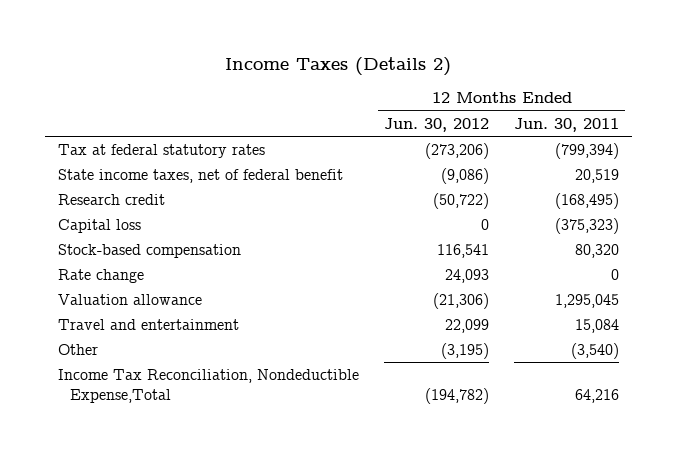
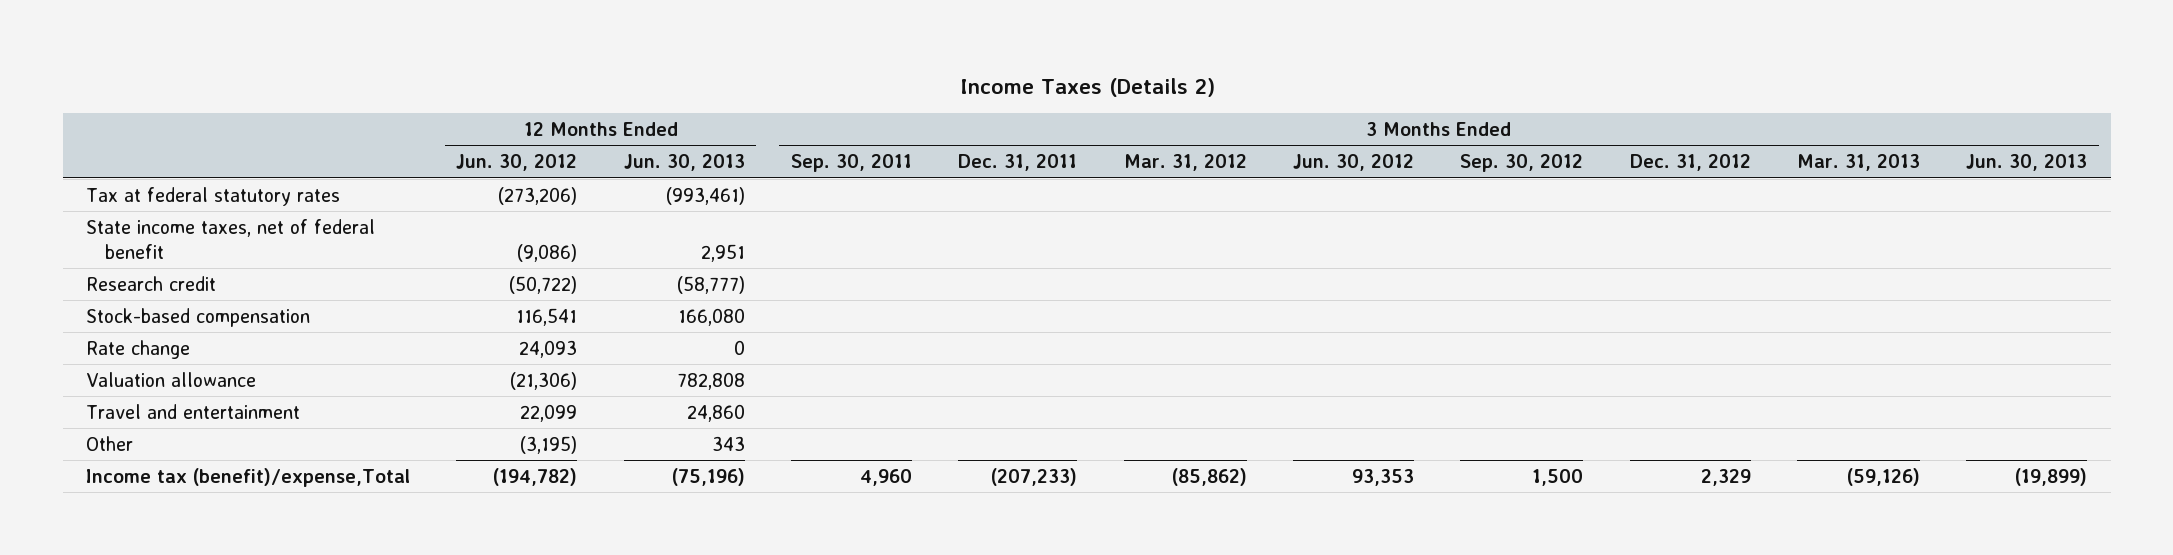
- | 12 Months Ended Jun. 30, 2012 | 12 Months Ended Jun. 30, 2011
+ | 12 Months Ended Jun. 30, 2012 | 12 Months Ended Jun. 30, 2013 | 3 Months Ended Sep. 30, 2011 | 3 Months Ended Dec. 31, 2011 | 3 Months Ended Mar. 31, 2012 | 3 Months Ended Jun. 30, 2012 | 3 Months Ended Sep. 30, 2012 | 3 Months Ended Dec. 31, 2012 | 3 Months Ended Mar. 31, 2013 | 3 Months Ended Jun. 30, 2013
- Capital loss | 0 | (375,323)
- Income Tax Reconciliation, Nondeductible Expense,Total | (194,782) | 64,216
+ Income tax (benefit)/expense,Total | (194,782) | (75,196) | 4,960 | (207,233) | (85,862) | 93,353 | 1,500 | 2,329 | (59,126) | (19,899)

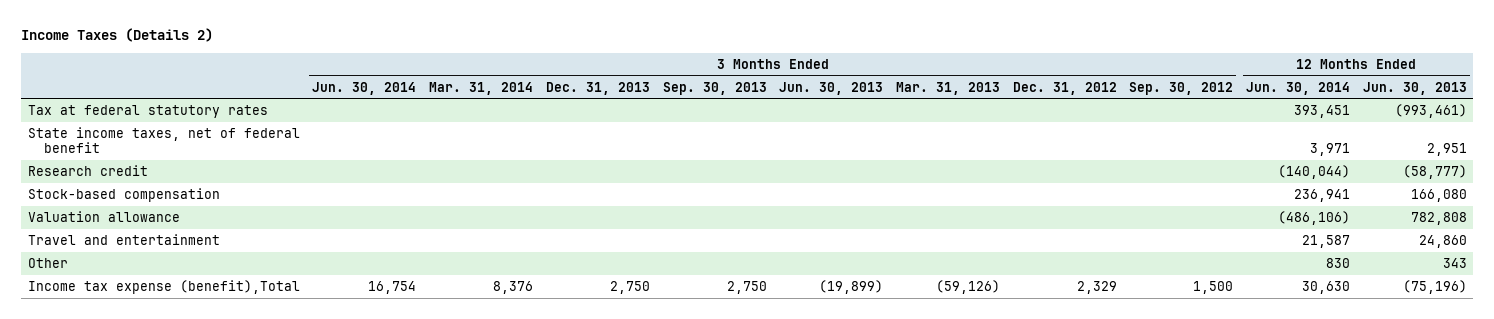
- | 12 Months Ended Jun. 30, 2012 | 12 Months Ended Jun. 30, 2013 | 3 Months Ended Sep. 30, 2011 | 3 Months Ended Dec. 31, 2011 | 3 Months Ended Mar. 31, 2012 | 3 Months Ended Jun. 30, 2012 | 3 Months Ended Sep. 30, 2012 | 3 Months Ended Dec. 31, 2012 | 3 Months Ended Mar. 31, 2013 | 3 Months Ended Jun. 30, 2013
+ | 3 Months Ended Jun. 30, 2014 | 3 Months Ended Mar. 31, 2014 | 3 Months Ended Dec. 31, 2013 | 3 Months Ended Sep. 30, 2013 | 3 Months Ended Jun. 30, 2013 | 3 Months Ended Mar. 31, 2013 | 3 Months Ended Dec. 31, 2012 | 3 Months Ended Sep. 30, 2012 | 12 Months Ended Jun. 30, 2014 | 12 Months Ended Jun. 30, 2013
- Rate change | 24,093 | 0 | | | | | | | |
- Income tax (benefit)/expense,Total | (194,782) | (75,196) | 4,960 | (207,233) | (85,862) | 93,353 | 1,500 | 2,329 | (59,126) | (19,899)
+ Income tax expense (benefit),Total | 16,754 | 8,376 | 2,750 | 2,750 | (19,899) | (59,126) | 2,329 | 1,500 | 30,630 | (75,196)

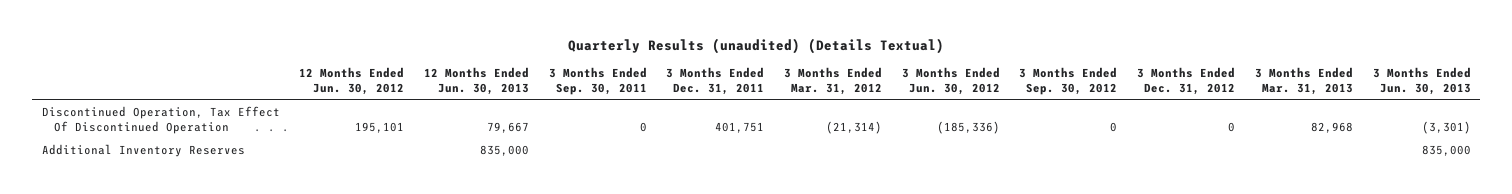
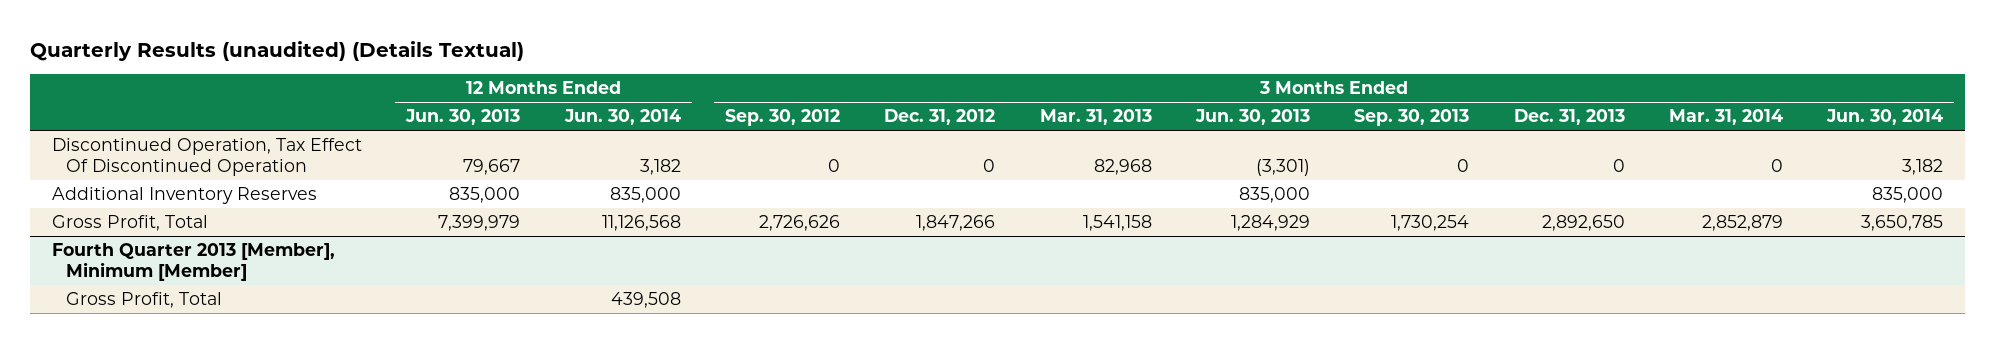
- | 12 Months Ended Jun. 30, 2012 | 12 Months Ended Jun. 30, 2013 | 3 Months Ended Sep. 30, 2011 | 3 Months Ended Dec. 31, 2011 | 3 Months Ended Mar. 31, 2012 | 3 Months Ended Jun. 30, 2012 | 3 Months Ended Sep. 30, 2012 | 3 Months Ended Dec. 31, 2012 | 3 Months Ended Mar. 31, 2013 | 3 Months Ended Jun. 30, 2013
+ | 12 Months Ended Jun. 30, 2013 | 12 Months Ended Jun. 30, 2014 | 3 Months Ended Sep. 30, 2012 | 3 Months Ended Dec. 31, 2012 | 3 Months Ended Mar. 31, 2013 | 3 Months Ended Jun. 30, 2013 | 3 Months Ended Sep. 30, 2013 | 3 Months Ended Dec. 31, 2013 | 3 Months Ended Mar. 31, 2014 | 3 Months Ended Jun. 30, 2014
+ Gross Profit, Total | 7,399,979 | 11,126,568 | 2,726,626 | 1,847,266 | 1,541,158 | 1,284,929 | 1,730,254 | 2,892,650 | 2,852,879 | 3,650,785
+ Fourth Quarter 2013 [Member], Minimum [Member]
+ Gross Profit, Total | | 439,508 | | | | | | | |

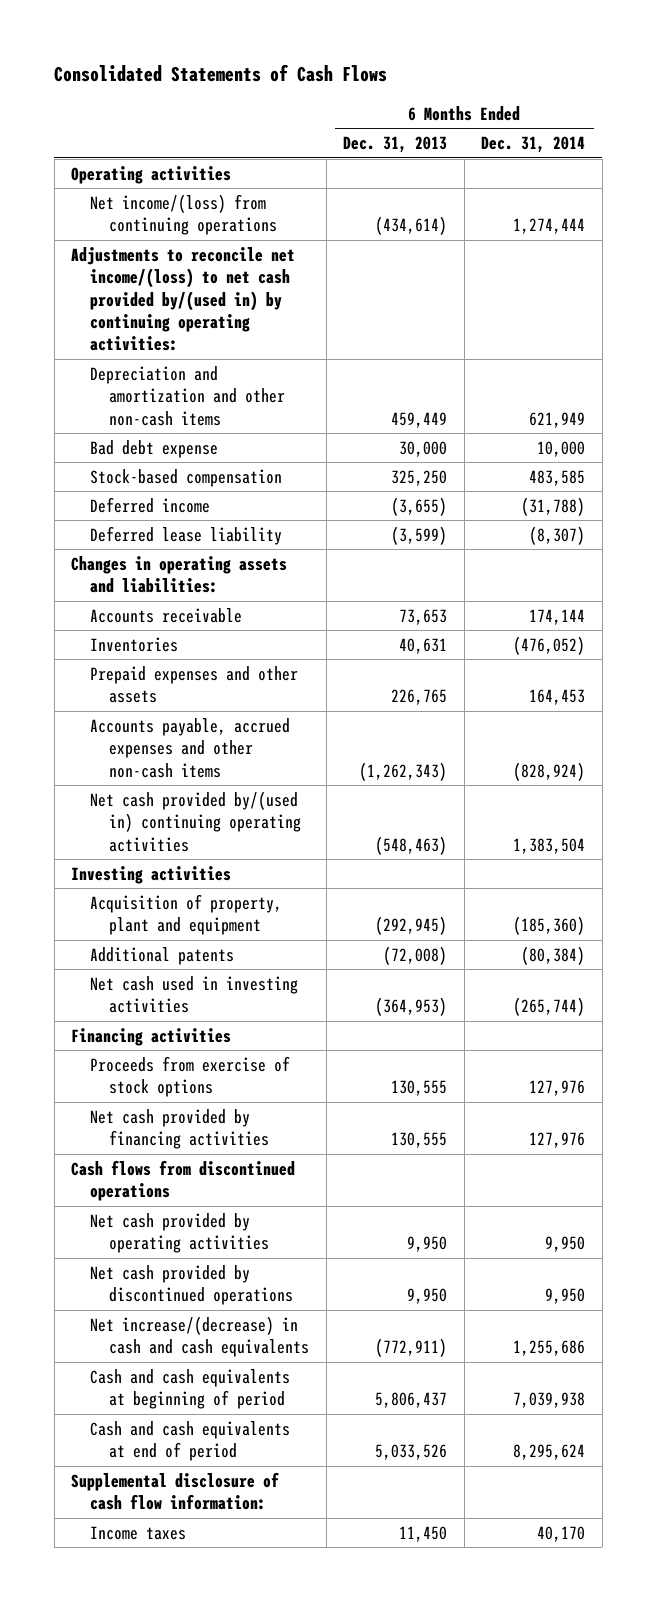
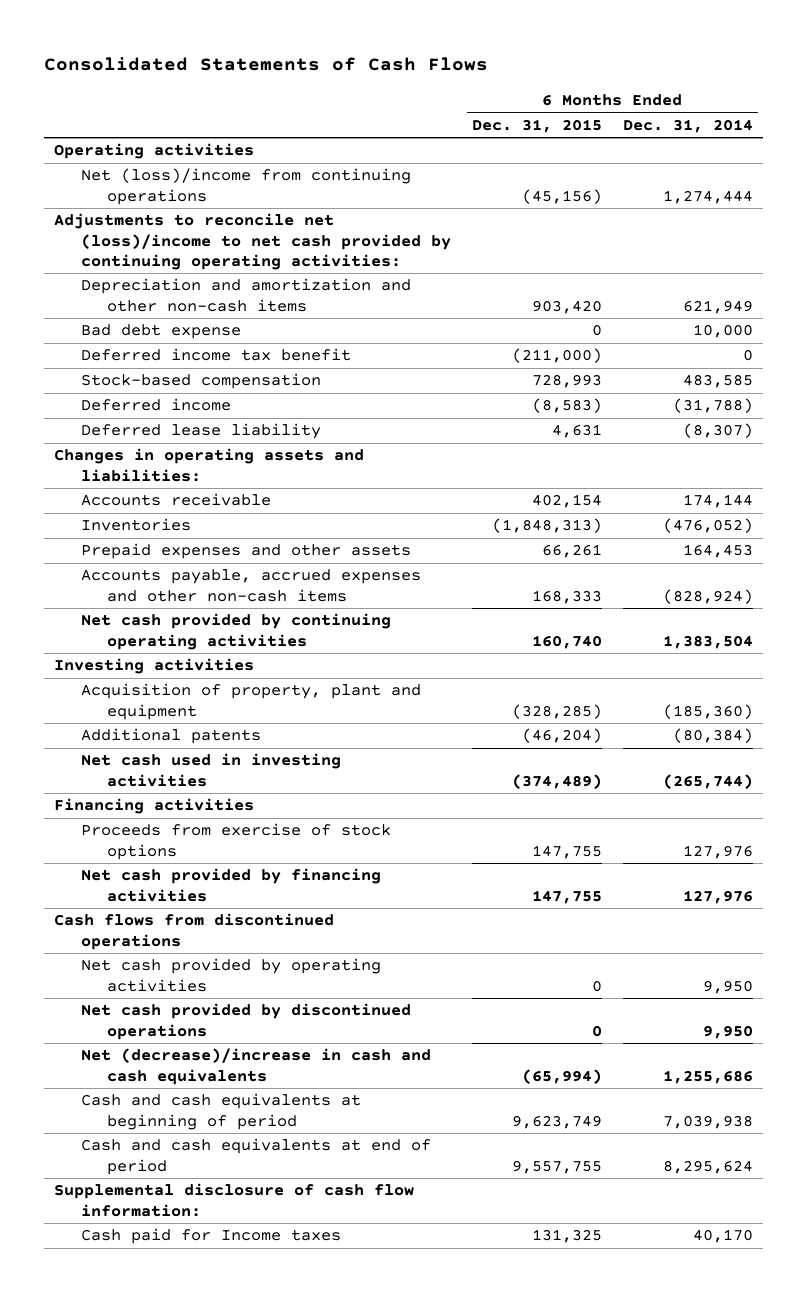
- | 6 Months Ended Dec. 31, 2013 | 6 Months Ended Dec. 31, 2014
+ | 6 Months Ended Dec. 31, 2015 | 6 Months Ended Dec. 31, 2014
- Net income/(loss) from continuing operations | (434,614) | 1,274,444
- Adjustments to reconcile net income/(loss) to net cash provided by/(used in) by continuing operating activities:
+ Net (loss)/income from continuing operations | (45,156) | 1,274,444
+ Adjustments to reconcile net (loss)/income to net cash provided by continuing operating activities:
+ Deferred income tax benefit | (211,000) | 0
- Net cash provided by/(used in) continuing operating activities | (548,463) | 1,383,504
+ Net cash provided by continuing operating activities | 160,740 | 1,383,504
- Net increase/(decrease) in cash and cash equivalents | (772,911) | 1,255,686
+ Net (decrease)/increase in cash and cash equivalents | (65,994) | 1,255,686
- Income taxes | 11,450 | 40,170
+ Cash paid for Income taxes | 131,325 | 40,170

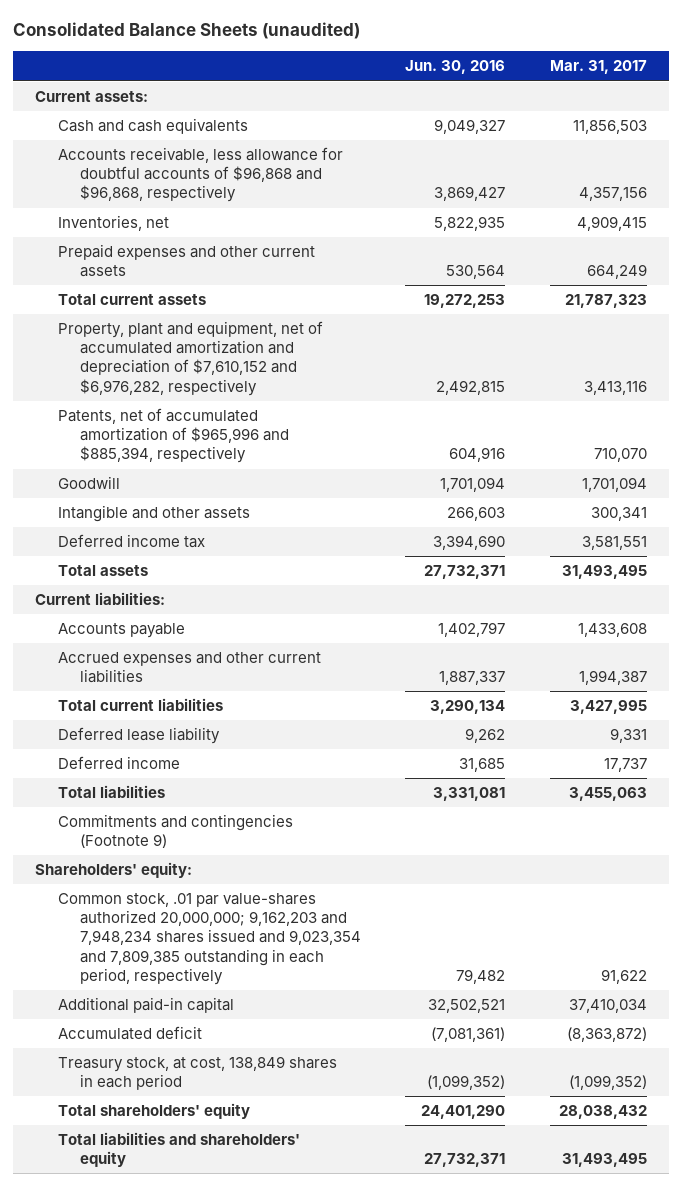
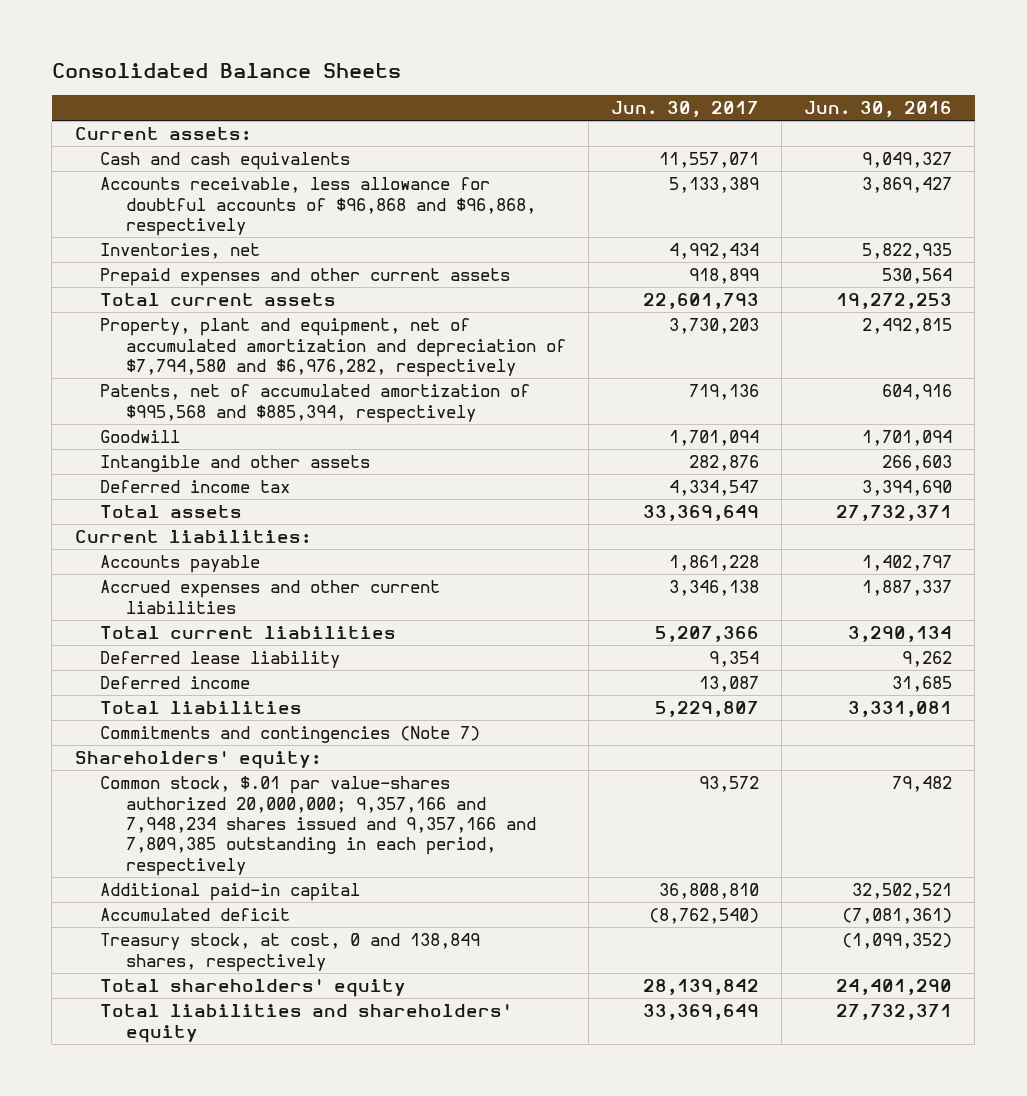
- Consolidated Balance Sheets (unaudited)
+ Consolidated Balance Sheets
- | Jun. 30, 2016 | Mar. 31, 2017
+ | Jun. 30, 2017 | Jun. 30, 2016
- Property, plant and equipment, net of accumulated amortization and depreciation of $7,610,152 and $6,976,282, respectively | 2,492,815 | 3,413,116
- Patents, net of accumulated amortization of $965,996 and $885,394, respectively | 604,916 | 710,070
+ Property, plant and equipment, net of accumulated amortization and depreciation of $7,794,580 and $6,976,282, respectively | 3,730,203 | 2,492,815
+ Patents, net of accumulated amortization of $995,568 and $885,394, respectively | 719,136 | 604,916
- Commitments and contingencies (Footnote 9)
+ Commitments and contingencies (Note 7)
- Common stock, .01 par value-shares authorized 20,000,000; 9,162,203 and 7,948,234 shares issued and 9,023,354 and 7,809,385 outstanding in each period, respectively | 79,482 | 91,622
+ Common stock, $.01 par value-shares authorized 20,000,000; 9,357,166 and 7,948,234 shares issued and 9,357,166 and 7,809,385 outstanding in each period, respectively | 93,572 | 79,482
- Treasury stock, at cost, 138,849 shares in each period | (1,099,352) | (1,099,352)
+ Treasury stock, at cost, 0 and 138,849 shares, respectively | | (1,099,352)

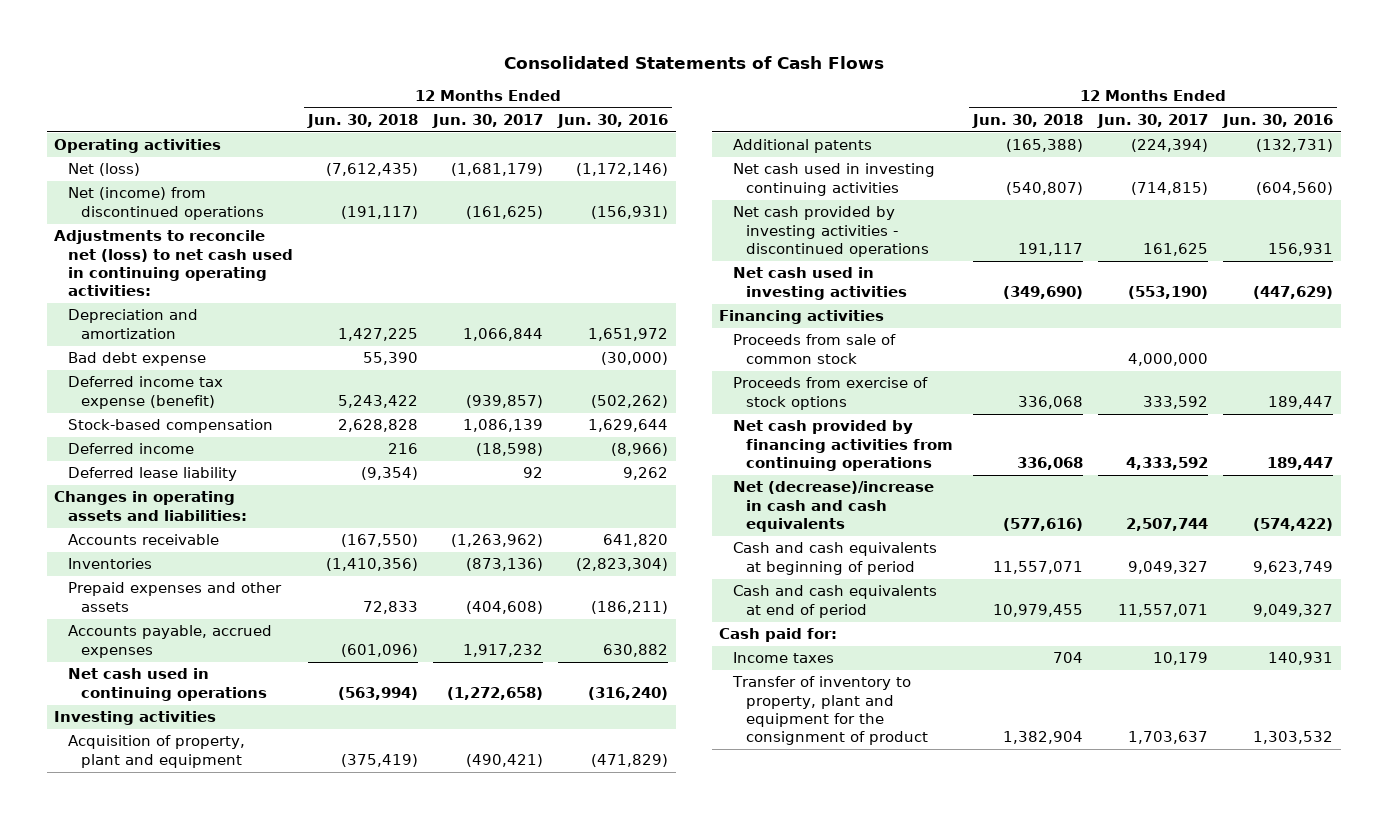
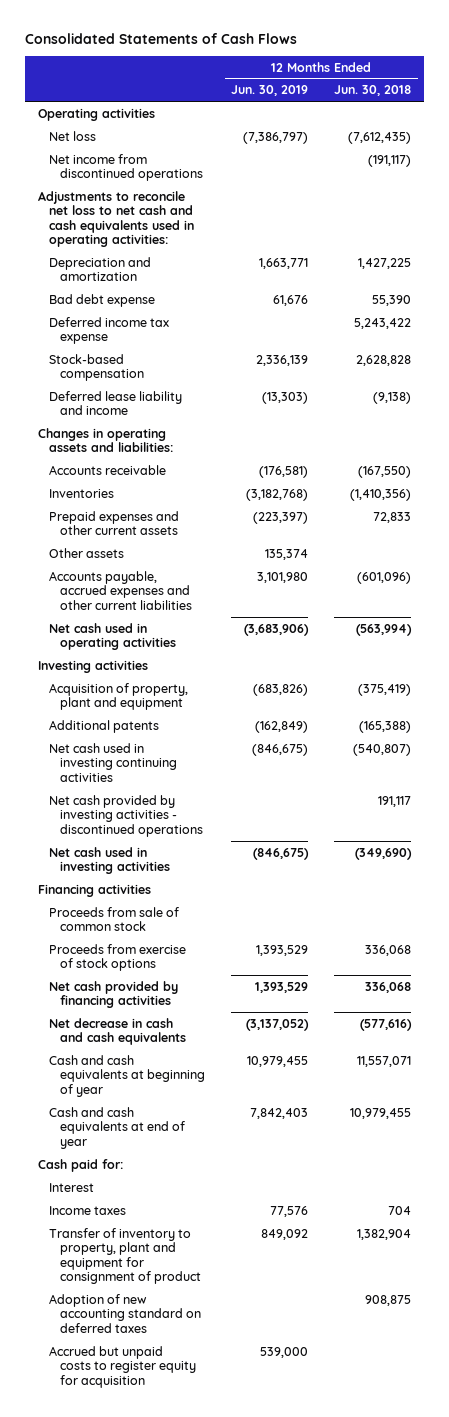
- | 12 Months Ended Jun. 30, 2018 | 12 Months Ended Jun. 30, 2017 | 12 Months Ended Jun. 30, 2016
+ | 12 Months Ended Jun. 30, 2019 | 12 Months Ended Jun. 30, 2018
- Net (loss) | (7,612,435) | (1,681,179) | (1,172,146)
- Net (income) from discontinued operations | (191,117) | (161,625) | (156,931)
- Adjustments to reconcile net (loss) to net cash used in continuing operating activities:
+ Net loss | (7,386,797) | (7,612,435)
+ Net income from discontinued operations | | (191,117)
+ Adjustments to reconcile net loss to net cash and cash equivalents used in operating activities:
- Deferred income tax expense (benefit) | 5,243,422 | (939,857) | (502,262)
+ Deferred income tax expense | | 5,243,422
- Deferred income | 216 | (18,598) | (8,966)
- Deferred lease liability | (9,354) | 92 | 9,262
+ Deferred lease liability and income | (13,303) | (9,138)
- Prepaid expenses and other assets | 72,833 | (404,608) | (186,211)
- Accounts payable, accrued expenses | (601,096) | 1,917,232 | 630,882
- Net cash used in continuing operations | (563,994) | (1,272,658) | (316,240)
+ Prepaid expenses and other current assets | (223,397) | 72,833
+ Other assets | 135,374 |
+ Accounts payable, accrued expenses and other current liabilities | 3,101,980 | (601,096)
+ Net cash used in operating activities | (3,683,906) | (563,994)
- Net cash provided by financing activities from continuing operations | 336,068 | 4,333,592 | 189,447
- Net (decrease)/increase in cash and cash equivalents | (577,616) | 2,507,744 | (574,422)
- Cash and cash equivalents at beginning of period | 11,557,071 | 9,049,327 | 9,623,749
- Cash and cash equivalents at end of period | 10,979,455 | 11,557,071 | 9,049,327
+ Net cash provided by financing activities | 1,393,529 | 336,068
+ Net decrease in cash and cash equivalents | (3,137,052) | (577,616)
+ Cash and cash equivalents at beginning of year | 10,979,455 | 11,557,071
+ Cash and cash equivalents at end of year | 7,842,403 | 10,979,455
+ Interest
- Transfer of inventory to property, plant and equipment for the consignment of product | 1,382,904 | 1,703,637 | 1,303,532
+ Transfer of inventory to property, plant and equipment for consignment of product | 849,092 | 1,382,904
+ Adoption of new accounting standard on deferred taxes | | 908,875
+ Accrued but unpaid costs to register equity for acquisition | 539,000 |

